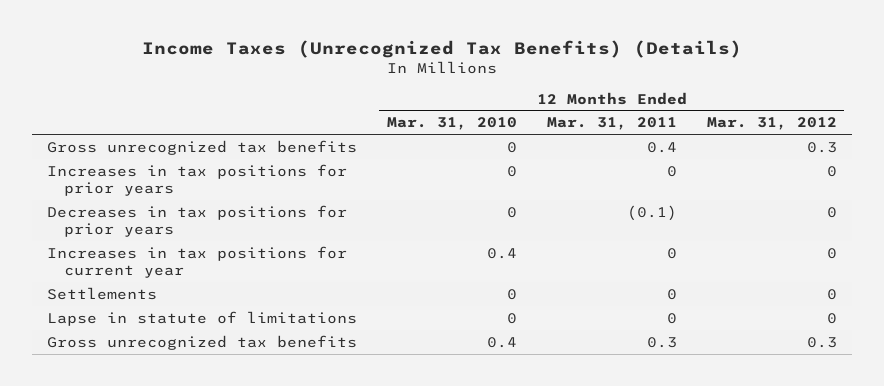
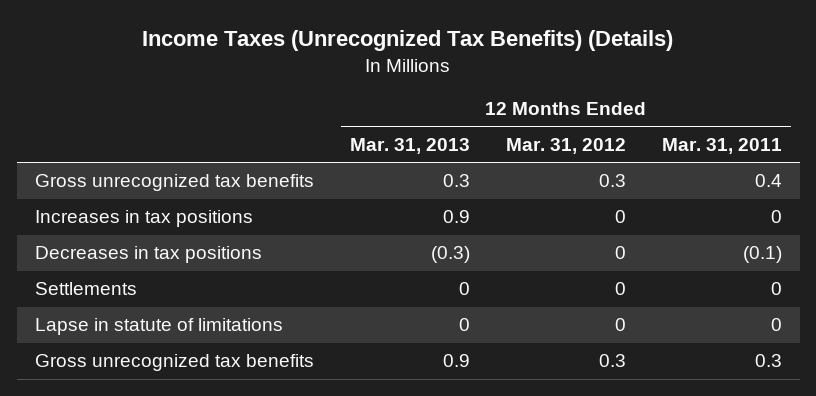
- | 12 Months Ended Mar. 31, 2010 | 12 Months Ended Mar. 31, 2011 | 12 Months Ended Mar. 31, 2012
+ | 12 Months Ended Mar. 31, 2013 | 12 Months Ended Mar. 31, 2012 | 12 Months Ended Mar. 31, 2011
- Increases in tax positions for prior years | 0 | 0 | 0
- Decreases in tax positions for prior years | 0 | (0.1) | 0
- Increases in tax positions for current year | 0.4 | 0 | 0
+ Increases in tax positions | 0.9 | 0 | 0
+ Decreases in tax positions | (0.3) | 0 | (0.1)

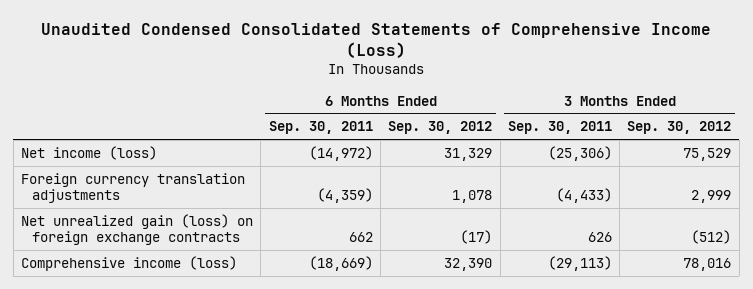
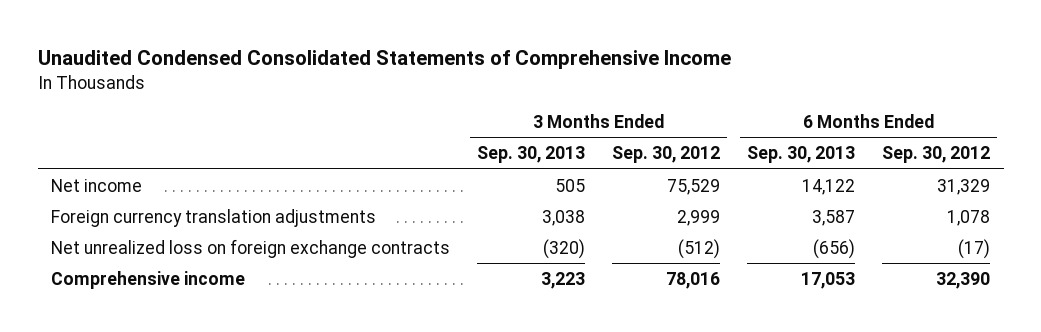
- Unaudited Condensed Consolidated Statements of Comprehensive Income (Loss)
+ Unaudited Condensed Consolidated Statements of Comprehensive Income
- | 6 Months Ended Sep. 30, 2011 | 6 Months Ended Sep. 30, 2012 | 3 Months Ended Sep. 30, 2011 | 3 Months Ended Sep. 30, 2012
+ | 3 Months Ended Sep. 30, 2013 | 3 Months Ended Sep. 30, 2012 | 6 Months Ended Sep. 30, 2013 | 6 Months Ended Sep. 30, 2012
- Net income (loss) | (14,972) | 31,329 | (25,306) | 75,529
+ Net income | 505 | 75,529 | 14,122 | 31,329
- Net unrealized gain (loss) on foreign exchange contracts | 662 | (17) | 626 | (512)
- Comprehensive income (loss) | (18,669) | 32,390 | (29,113) | 78,016
+ Net unrealized loss on foreign exchange contracts | (320) | (512) | (656) | (17)
+ Comprehensive income | 3,223 | 78,016 | 17,053 | 32,390

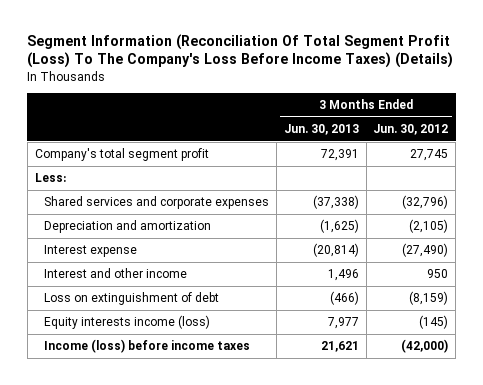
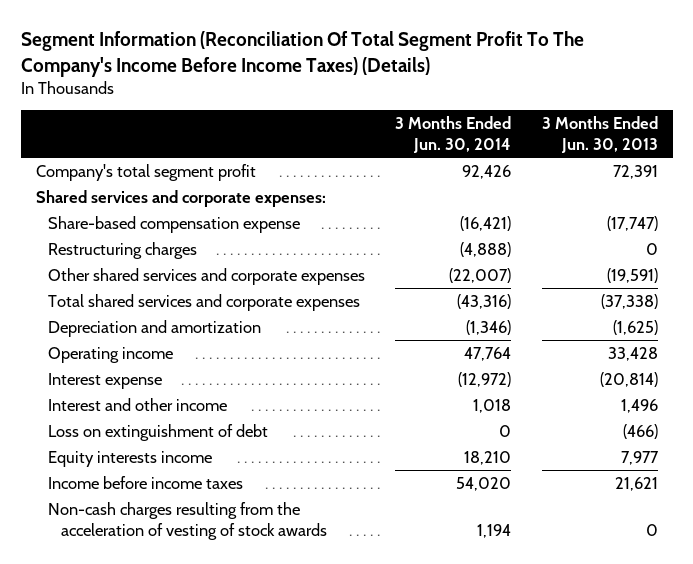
- Segment Information (Reconciliation Of Total Segment Profit (Loss) To The Company's Loss Before Income Taxes) (Details)
+ Segment Information (Reconciliation Of Total Segment Profit To The Company's Income Before Income Taxes) (Details)
- | 3 Months Ended Jun. 30, 2013 | 3 Months Ended Jun. 30, 2012
+ | 3 Months Ended Jun. 30, 2014 | 3 Months Ended Jun. 30, 2013
- Less:
- Shared services and corporate expenses | (37,338) | (32,796)
+ Shared services and corporate expenses:
+ Share-based compensation expense | (16,421) | (17,747)
+ Restructuring charges | (4,888) | 0
+ Other shared services and corporate expenses | (22,007) | (19,591)
+ Total shared services and corporate expenses | (43,316) | (37,338)
+ Operating income | 47,764 | 33,428
- Equity interests income (loss) | 7,977 | (145)
- Income (loss) before income taxes | 21,621 | (42,000)
+ Equity interests income | 18,210 | 7,977
+ Income before income taxes | 54,020 | 21,621
+ Non-cash charges resulting from the acceleration of vesting of stock awards | 1,194 | 0

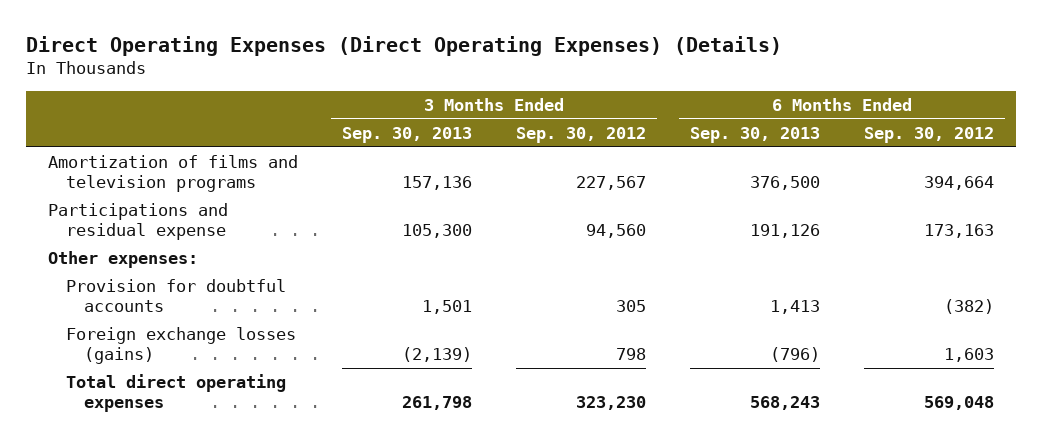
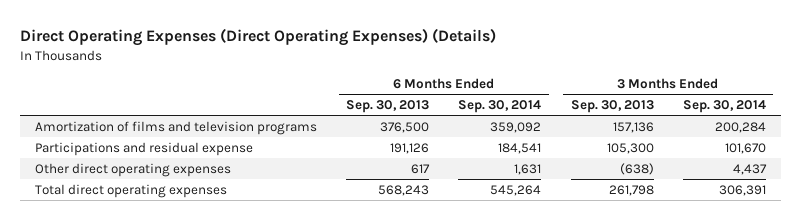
- | 3 Months Ended Sep. 30, 2013 | 3 Months Ended Sep. 30, 2012 | 6 Months Ended Sep. 30, 2013 | 6 Months Ended Sep. 30, 2012
+ | 6 Months Ended Sep. 30, 2013 | 6 Months Ended Sep. 30, 2014 | 3 Months Ended Sep. 30, 2013 | 3 Months Ended Sep. 30, 2014
- Other expenses:
- Provision for doubtful accounts | 1,501 | 305 | 1,413 | (382)
- Foreign exchange losses (gains) | (2,139) | 798 | (796) | 1,603
+ Other direct operating expenses | 617 | 1,631 | (638) | 4,437

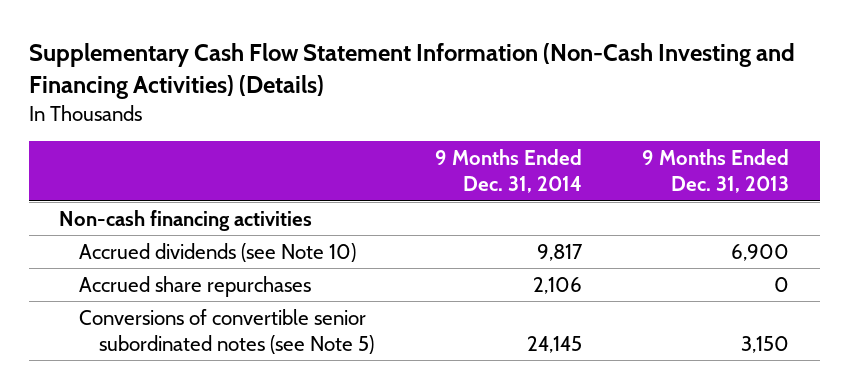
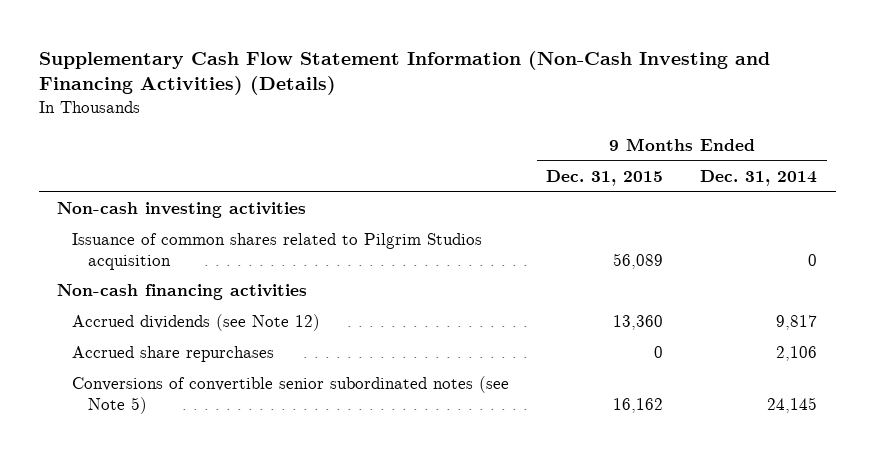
- | 9 Months Ended Dec. 31, 2014 | 9 Months Ended Dec. 31, 2013
+ | 9 Months Ended Dec. 31, 2015 | 9 Months Ended Dec. 31, 2014
+ Non-cash investing activities
+ Issuance of common shares related to Pilgrim Studios acquisition | 56,089 | 0
- Accrued dividends (see Note 10) | 9,817 | 6,900
+ Accrued dividends (see Note 12) | 13,360 | 9,817

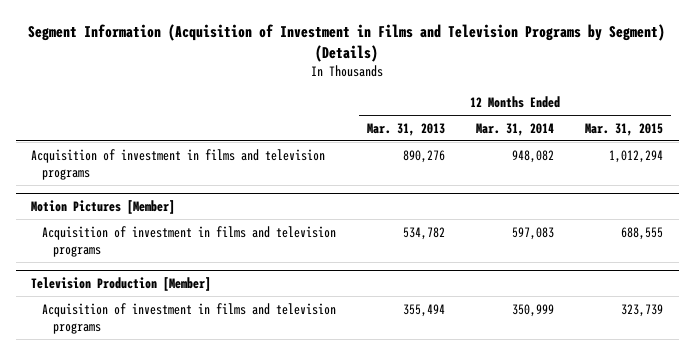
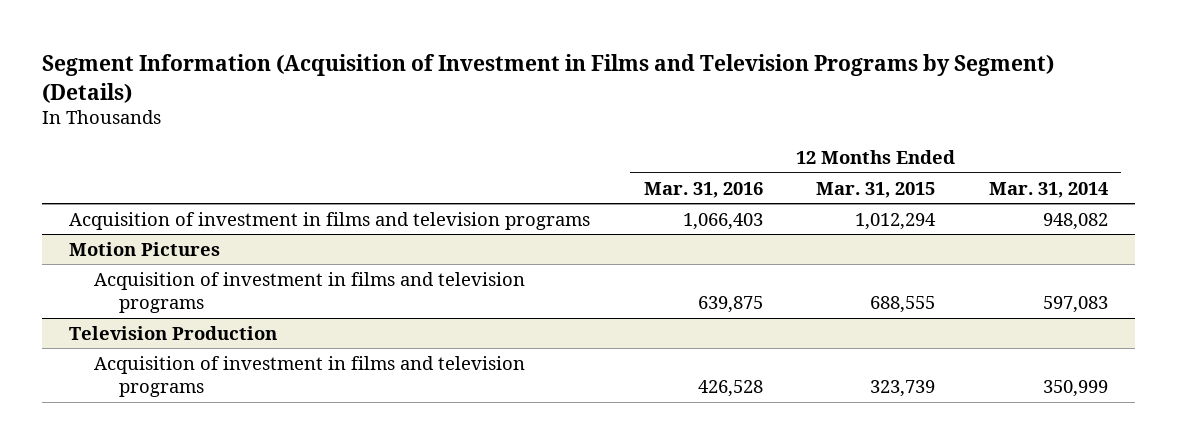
- | 12 Months Ended Mar. 31, 2013 | 12 Months Ended Mar. 31, 2014 | 12 Months Ended Mar. 31, 2015
+ | 12 Months Ended Mar. 31, 2016 | 12 Months Ended Mar. 31, 2015 | 12 Months Ended Mar. 31, 2014
- Motion Pictures [Member]
+ Motion Pictures
- Television Production [Member]
+ Television Production

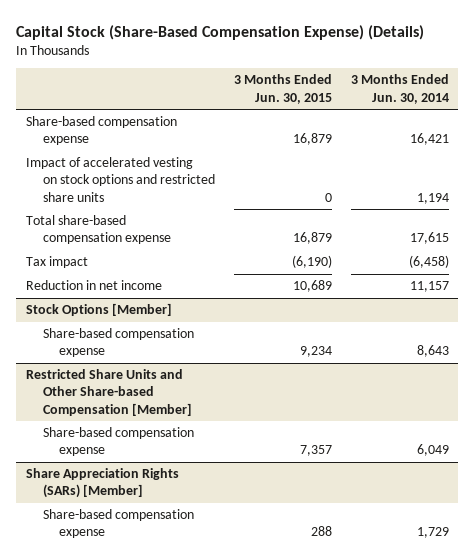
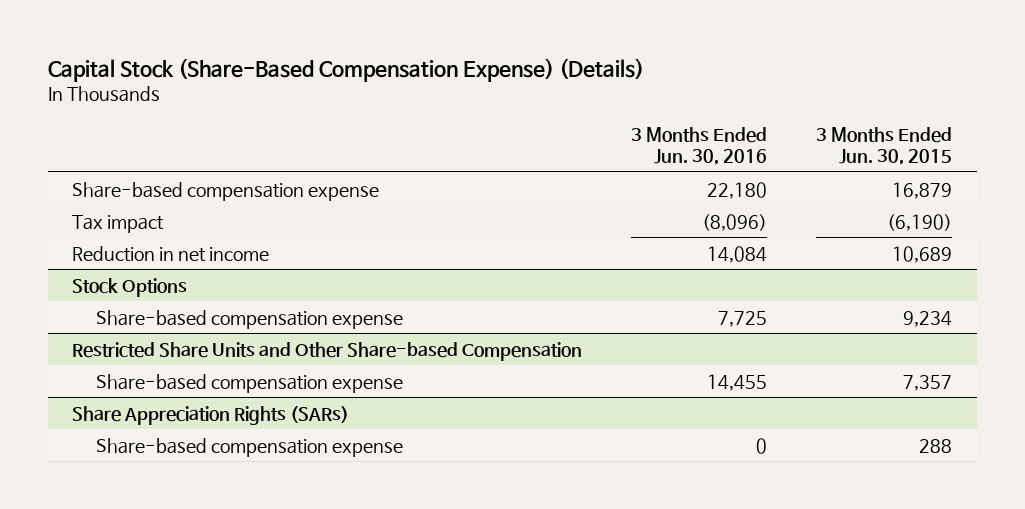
- | 3 Months Ended Jun. 30, 2015 | 3 Months Ended Jun. 30, 2014
+ | 3 Months Ended Jun. 30, 2016 | 3 Months Ended Jun. 30, 2015
- Impact of accelerated vesting on stock options and restricted share units | 0 | 1,194
- Total share-based compensation expense | 16,879 | 17,615
- Stock Options [Member]
+ Stock Options
- Restricted Share Units and Other Share-based Compensation [Member]
+ Restricted Share Units and Other Share-based Compensation
- Share Appreciation Rights (SARs) [Member]
+ Share Appreciation Rights (SARs)

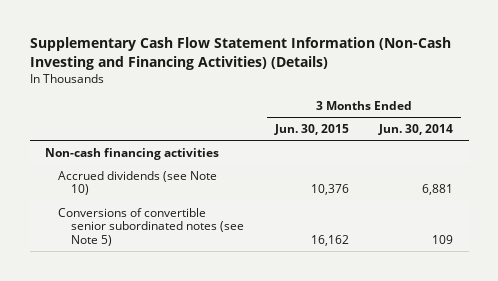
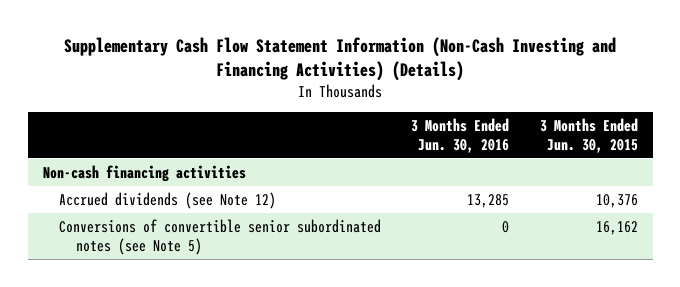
- | 3 Months Ended Jun. 30, 2015 | 3 Months Ended Jun. 30, 2014
+ | 3 Months Ended Jun. 30, 2016 | 3 Months Ended Jun. 30, 2015
- Accrued dividends (see Note 10) | 10,376 | 6,881
+ Accrued dividends (see Note 12) | 13,285 | 10,376

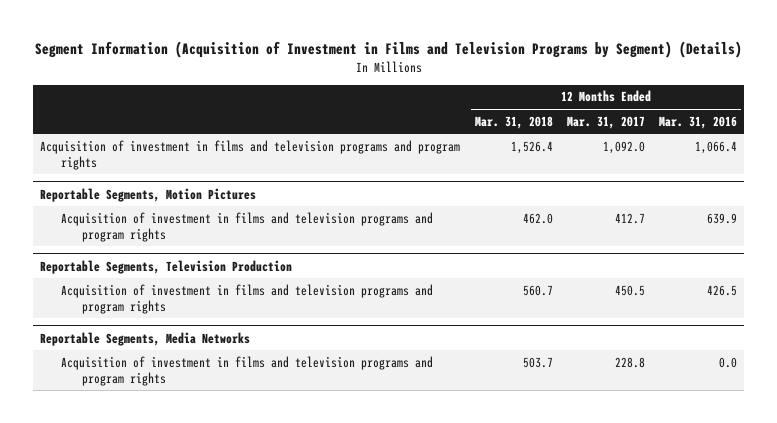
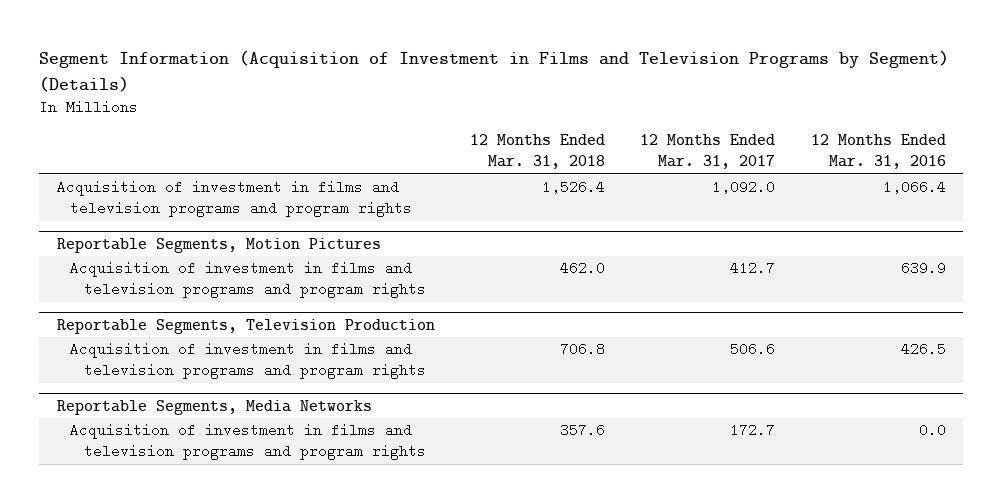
@ Reportable Segments, Television Production
- Acquisition of investment in films and television programs and program rights | 560.7 | 450.5 | 426.5
+ Acquisition of investment in films and television programs and program rights | 706.8 | 506.6 | 426.5
@ Reportable Segments, Media Networks
- Acquisition of investment in films and television programs and program rights | 503.7 | 228.8 | 0.0
+ Acquisition of investment in films and television programs and program rights | 357.6 | 172.7 | 0.0

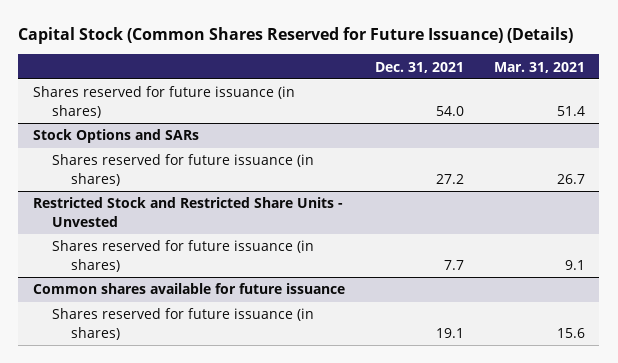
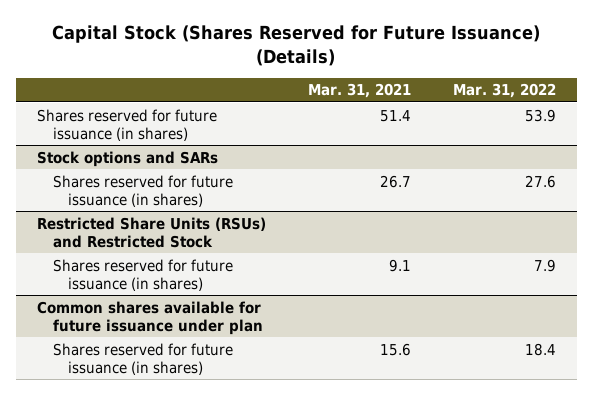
- Capital Stock (Common Shares Reserved for Future Issuance) (Details)
+ Capital Stock (Shares Reserved for Future Issuance) (Details)
- | Dec. 31, 2021 | Mar. 31, 2021
+ | Mar. 31, 2021 | Mar. 31, 2022
- Stock Options and SARs
+ Stock options and SARs
- Restricted Stock and Restricted Share Units - Unvested
+ Restricted Share Units (RSUs) and Restricted Stock
- Common shares available for future issuance
+ Common shares available for future issuance under plan

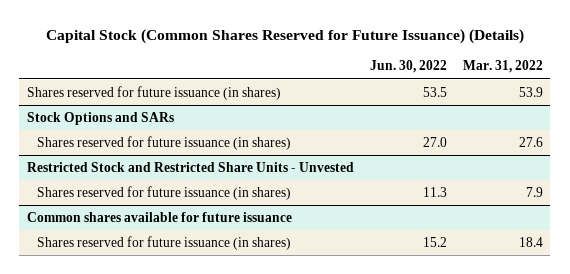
- Capital Stock (Shares Reserved for Future Issuance) (Details)
+ Capital Stock (Common Shares Reserved for Future Issuance) (Details)
- | Mar. 31, 2021 | Mar. 31, 2022
+ | Jun. 30, 2022 | Mar. 31, 2022
- Stock options and SARs
+ Stock Options and SARs
- Restricted Share Units (RSUs) and Restricted Stock
+ Restricted Stock and Restricted Share Units - Unvested
- Common shares available for future issuance under plan
+ Common shares available for future issuance

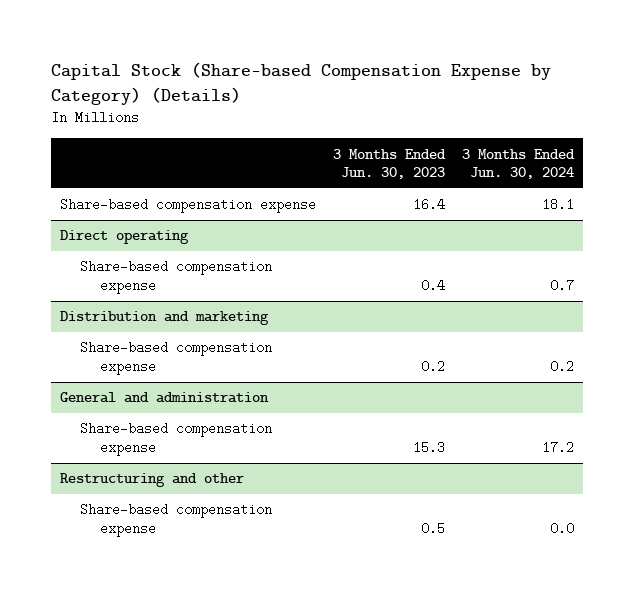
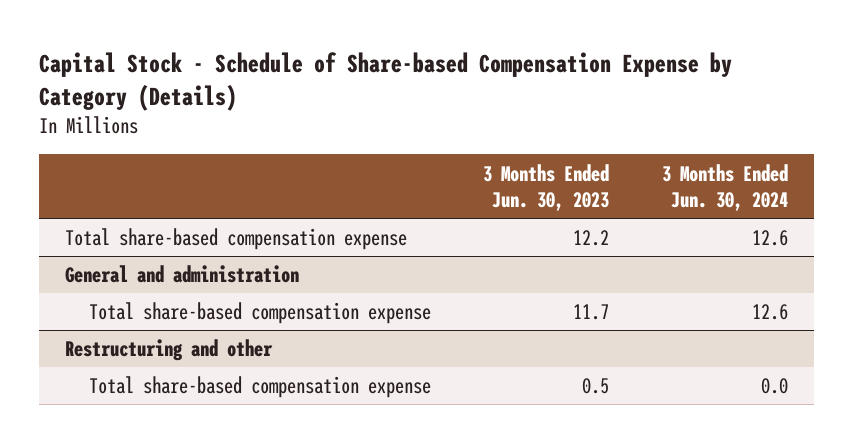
- Capital Stock (Share-based Compensation Expense by Category) (Details)
+ Capital Stock - Schedule of Share-based Compensation Expense by Category (Details)
- Share-based compensation expense | 16.4 | 18.1
- Direct operating
- Share-based compensation expense | 0.4 | 0.7
- Distribution and marketing
- Share-based compensation expense | 0.2 | 0.2
+ Total share-based compensation expense | 12.2 | 12.6
@ General and administration
- Share-based compensation expense | 15.3 | 17.2
+ Total share-based compensation expense | 11.7 | 12.6
@ Restructuring and other
- Share-based compensation expense | 0.5 | 0.0
+ Total share-based compensation expense | 0.5 | 0.0

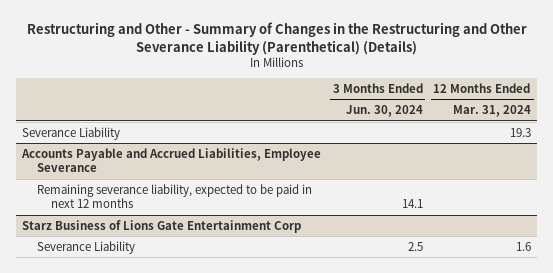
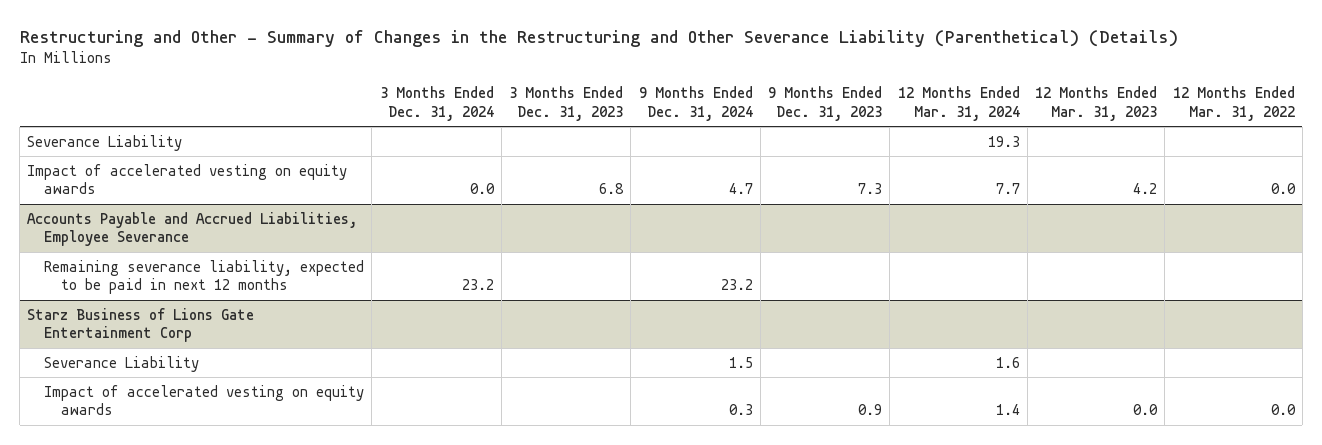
- | 3 Months Ended Jun. 30, 2024 | 12 Months Ended Mar. 31, 2024
+ | 3 Months Ended Dec. 31, 2024 | 3 Months Ended Dec. 31, 2023 | 9 Months Ended Dec. 31, 2024 | 9 Months Ended Dec. 31, 2023 | 12 Months Ended Mar. 31, 2024 | 12 Months Ended Mar. 31, 2023 | 12 Months Ended Mar. 31, 2022
+ Impact of accelerated vesting on equity awards | 0.0 | 6.8 | 4.7 | 7.3 | 7.7 | 4.2 | 0.0
@ Starz Business of Lions Gate Entertainment Corp
+ Impact of accelerated vesting on equity awards | | | 0.3 | 0.9 | 1.4 | 0.0 | 0.0

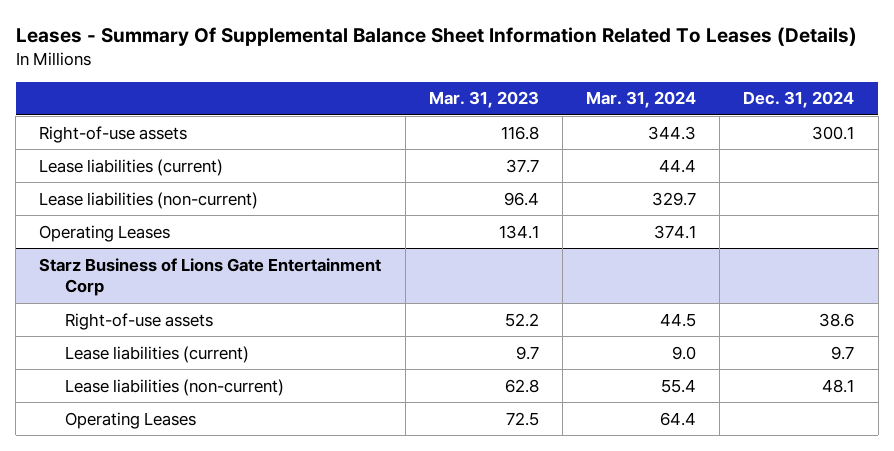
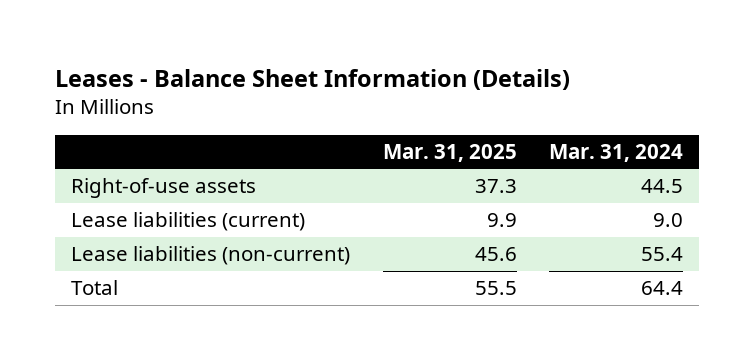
- Leases - Summary Of Supplemental Balance Sheet Information Related To Leases (Details)
+ Leases - Balance Sheet Information (Details)
- | Mar. 31, 2023 | Mar. 31, 2024 | Dec. 31, 2024
+ | Mar. 31, 2025 | Mar. 31, 2024
- Right-of-use assets | 116.8 | 344.3 | 300.1
- Lease liabilities (current) | 37.7 | 44.4 |
- Lease liabilities (non-current) | 96.4 | 329.7 |
- Operating Leases | 134.1 | 374.1 |
- Starz Business of Lions Gate Entertainment Corp
- Operating Leases | 72.5 | 64.4 |
+ Total | 55.5 | 64.4

